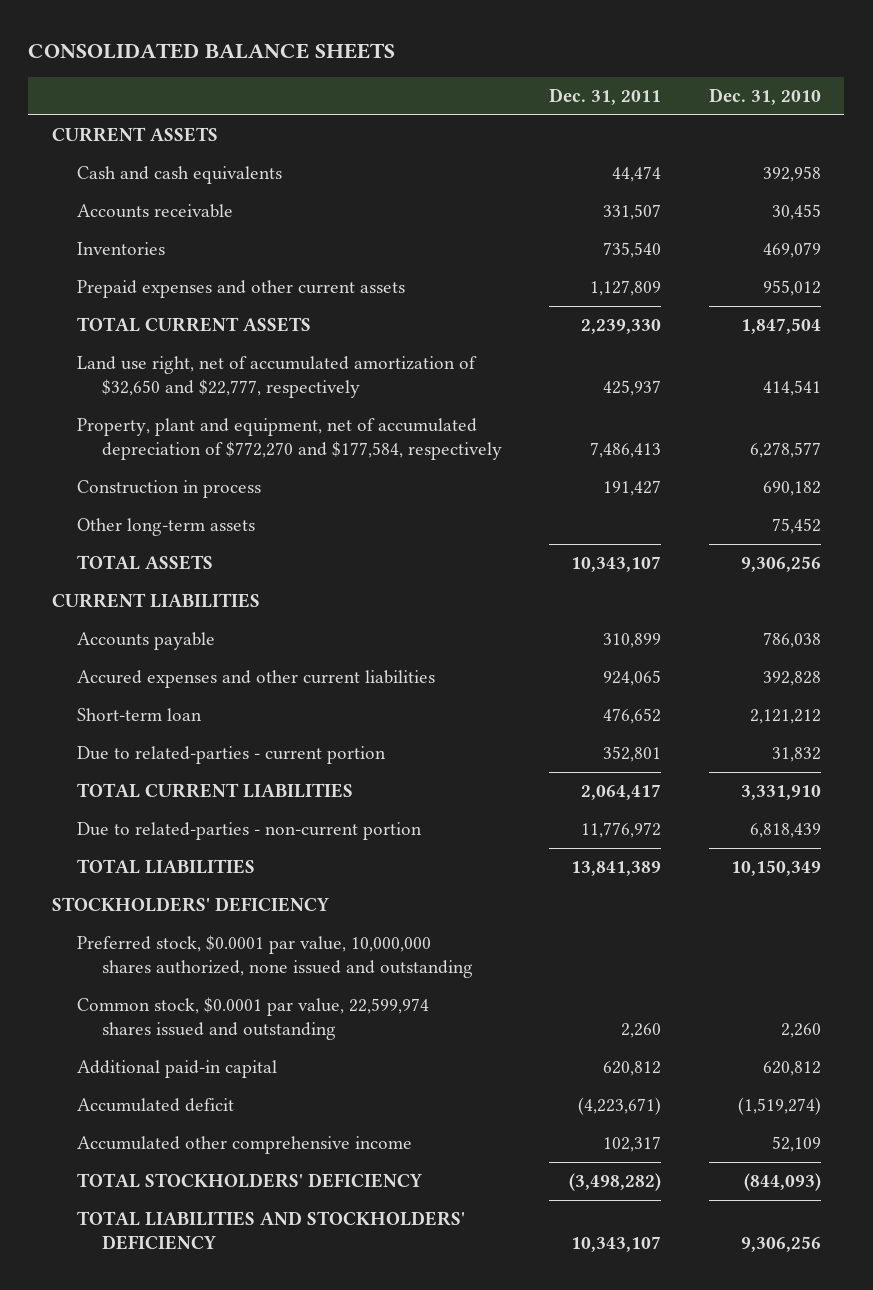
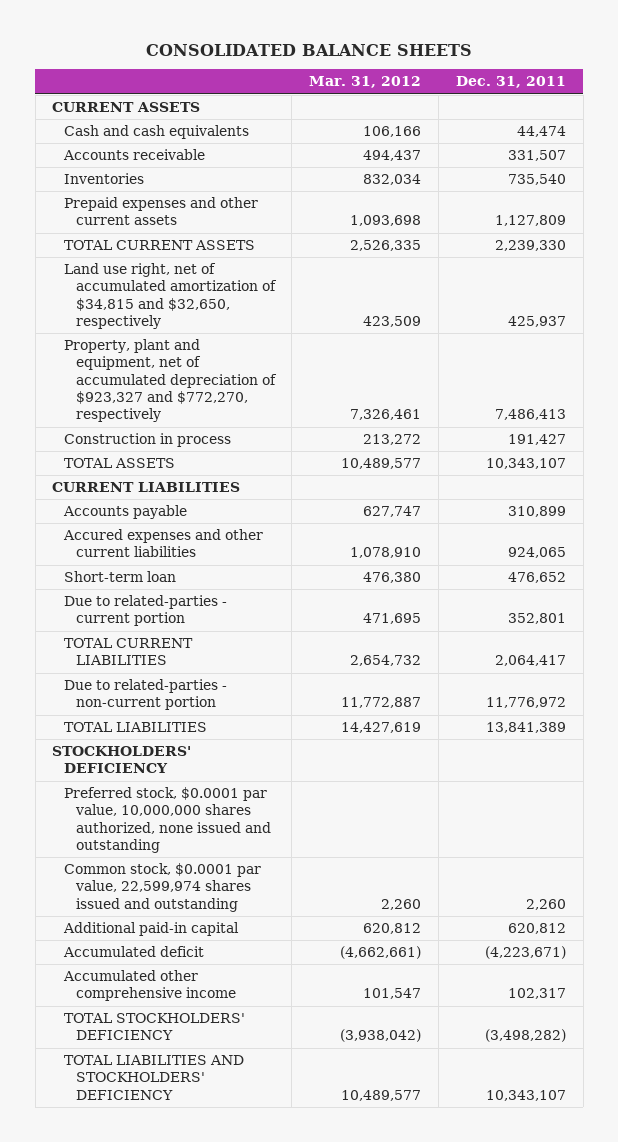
- | Dec. 31, 2011 | Dec. 31, 2010
+ | Mar. 31, 2012 | Dec. 31, 2011
- Land use right, net of accumulated amortization of $32,650 and $22,777, respectively | 425,937 | 414,541
- Property, plant and equipment, net of accumulated depreciation of $772,270 and $177,584, respectively | 7,486,413 | 6,278,577
+ Land use right, net of accumulated amortization of $34,815 and $32,650, respectively | 423,509 | 425,937
+ Property, plant and equipment, net of accumulated depreciation of $923,327 and $772,270, respectively | 7,326,461 | 7,486,413
- Other long-term assets | | 75,452

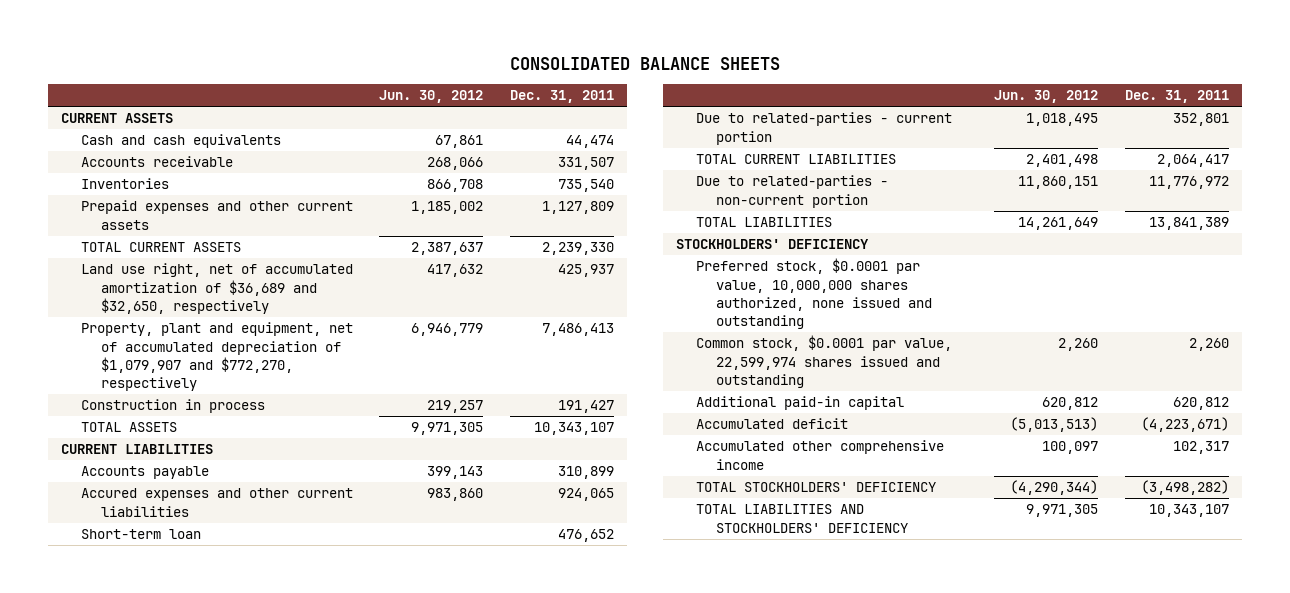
- | Mar. 31, 2012 | Dec. 31, 2011
+ | Jun. 30, 2012 | Dec. 31, 2011
- Land use right, net of accumulated amortization of $34,815 and $32,650, respectively | 423,509 | 425,937
- Property, plant and equipment, net of accumulated depreciation of $923,327 and $772,270, respectively | 7,326,461 | 7,486,413
+ Land use right, net of accumulated amortization of $36,689 and $32,650, respectively | 417,632 | 425,937
+ Property, plant and equipment, net of accumulated depreciation of $1,079,907 and $772,270, respectively | 6,946,779 | 7,486,413

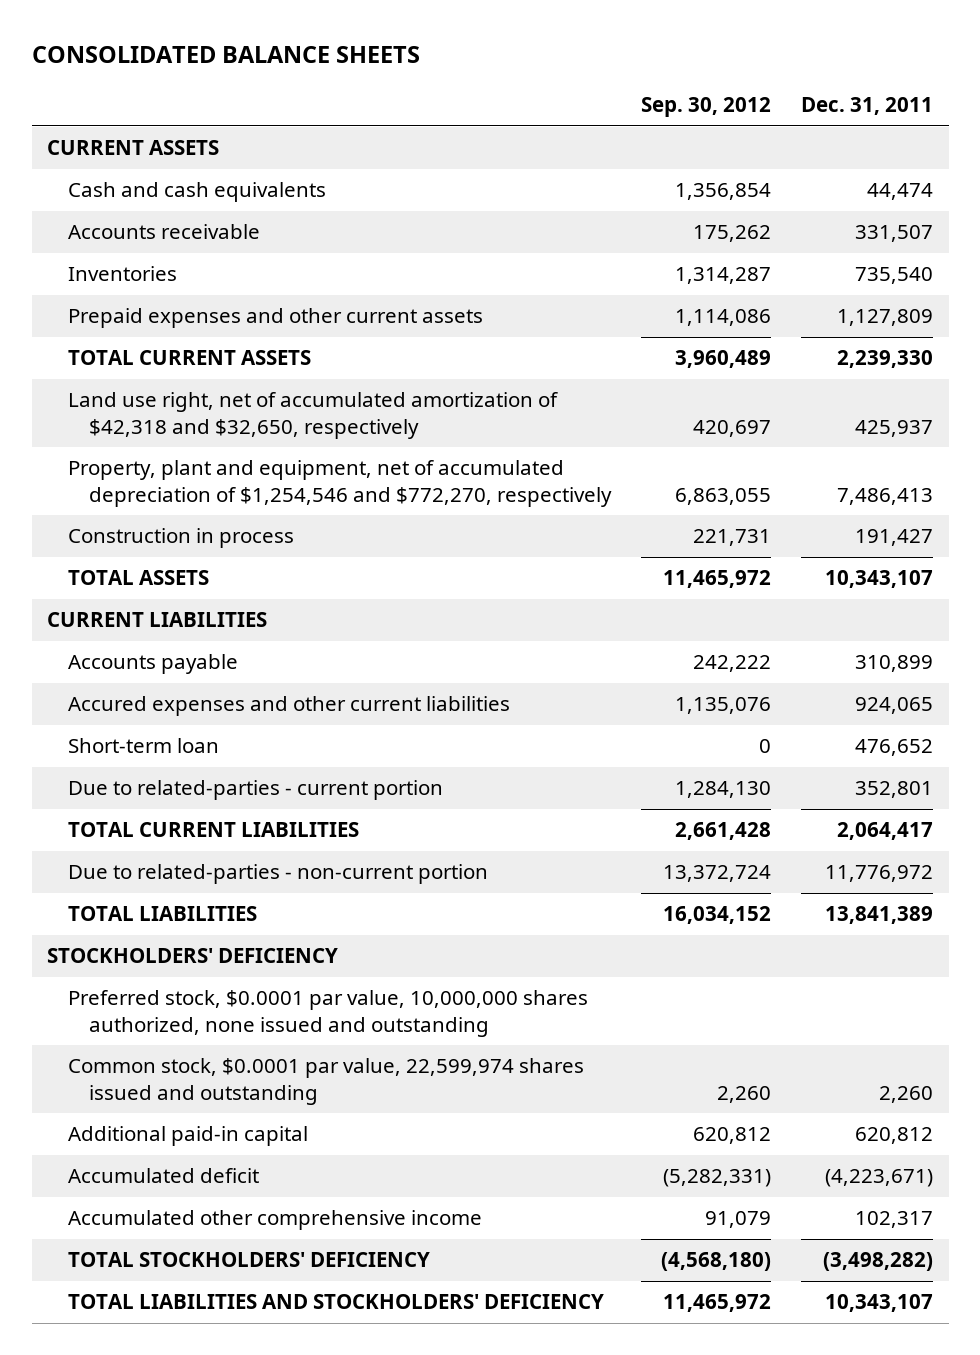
- | Jun. 30, 2012 | Dec. 31, 2011
+ | Sep. 30, 2012 | Dec. 31, 2011
- Land use right, net of accumulated amortization of $36,689 and $32,650, respectively | 417,632 | 425,937
- Property, plant and equipment, net of accumulated depreciation of $1,079,907 and $772,270, respectively | 6,946,779 | 7,486,413
+ Land use right, net of accumulated amortization of $42,318 and $32,650, respectively | 420,697 | 425,937
+ Property, plant and equipment, net of accumulated depreciation of $1,254,546 and $772,270, respectively | 6,863,055 | 7,486,413

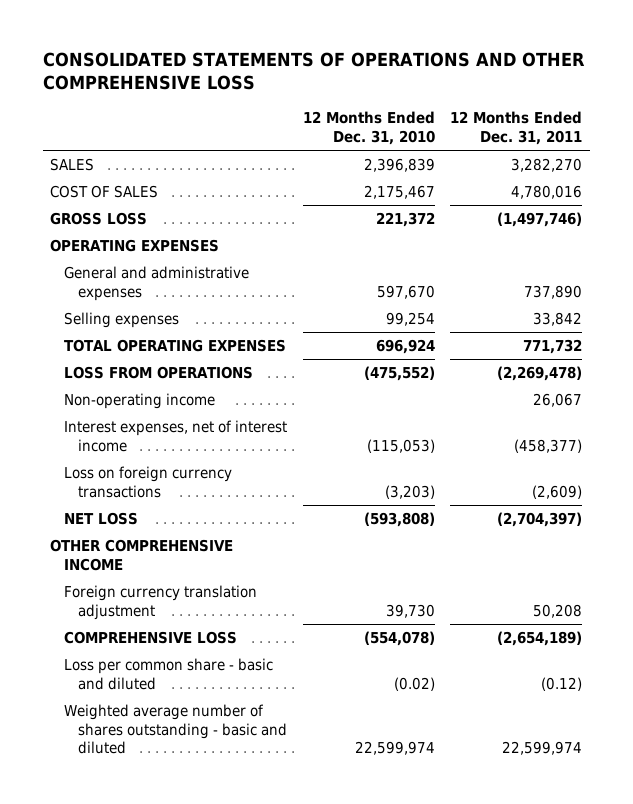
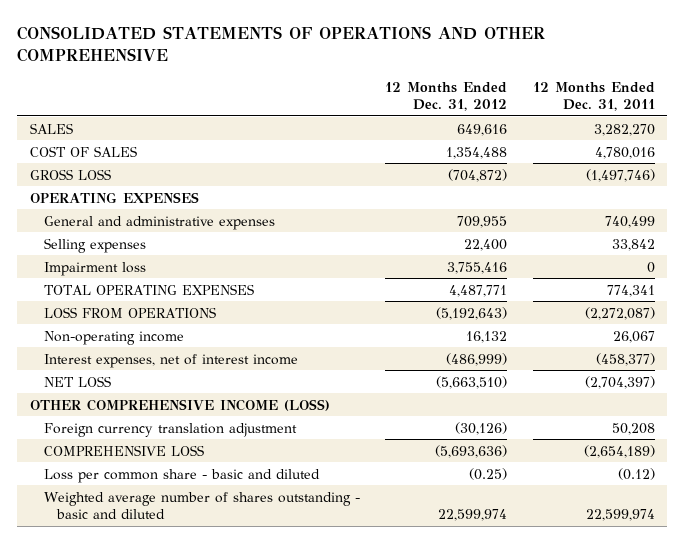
- CONSOLIDATED STATEMENTS OF OPERATIONS AND OTHER COMPREHENSIVE LOSS
+ CONSOLIDATED STATEMENTS OF OPERATIONS AND OTHER COMPREHENSIVE
- | 12 Months Ended Dec. 31, 2010 | 12 Months Ended Dec. 31, 2011
+ | 12 Months Ended Dec. 31, 2012 | 12 Months Ended Dec. 31, 2011
- General and administrative expenses | 597,670 | 737,890
+ General and administrative expenses | 709,955 | 740,499
- TOTAL OPERATING EXPENSES | 696,924 | 771,732
- LOSS FROM OPERATIONS | (475,552) | (2,269,478)
+ Impairment loss | 3,755,416 | 0
+ TOTAL OPERATING EXPENSES | 4,487,771 | 774,341
+ LOSS FROM OPERATIONS | (5,192,643) | (2,272,087)
- Loss on foreign currency transactions | (3,203) | (2,609)
- OTHER COMPREHENSIVE INCOME
+ OTHER COMPREHENSIVE INCOME (LOSS)

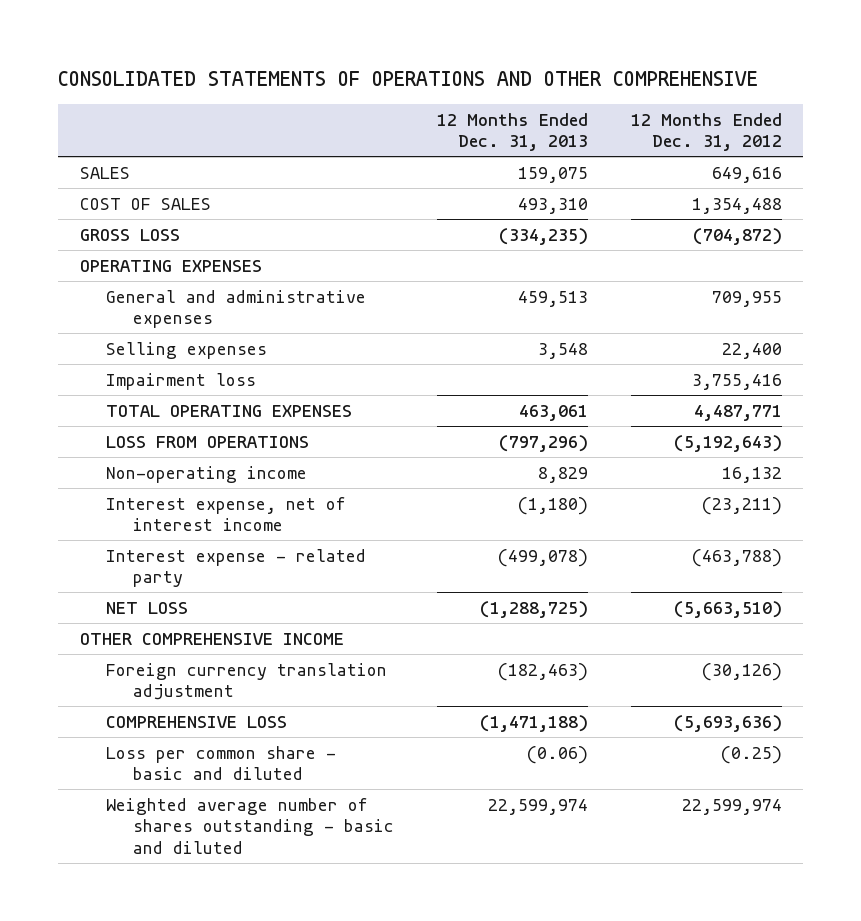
- | 12 Months Ended Dec. 31, 2012 | 12 Months Ended Dec. 31, 2011
+ | 12 Months Ended Dec. 31, 2013 | 12 Months Ended Dec. 31, 2012
- Interest expenses, net of interest income | (486,999) | (458,377)
+ Interest expense, net of interest income | (1,180) | (23,211)
+ Interest expense - related party | (499,078) | (463,788)
- OTHER COMPREHENSIVE INCOME (LOSS)
+ OTHER COMPREHENSIVE INCOME

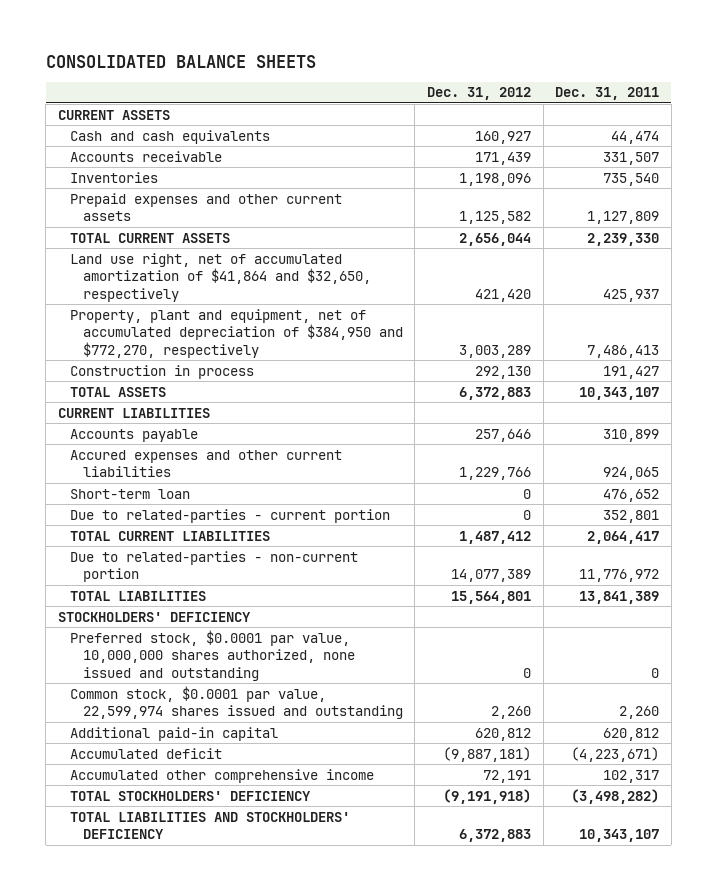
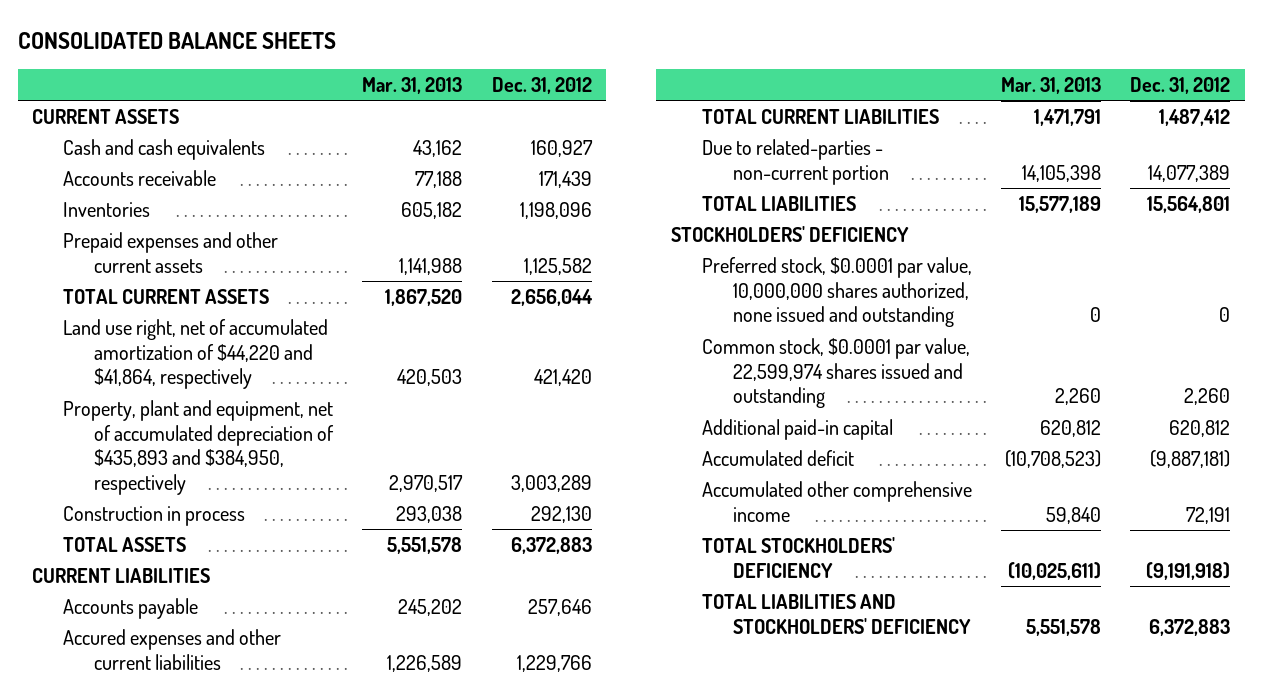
- | Dec. 31, 2012 | Dec. 31, 2011
+ | Mar. 31, 2013 | Dec. 31, 2012
- Land use right, net of accumulated amortization of $41,864 and $32,650, respectively | 421,420 | 425,937
- Property, plant and equipment, net of accumulated depreciation of $384,950 and $772,270, respectively | 3,003,289 | 7,486,413
+ Land use right, net of accumulated amortization of $44,220 and $41,864, respectively | 420,503 | 421,420
+ Property, plant and equipment, net of accumulated depreciation of $435,893 and $384,950, respectively | 2,970,517 | 3,003,289
- Short-term loan | 0 | 476,652
- Due to related-parties - current portion | 0 | 352,801

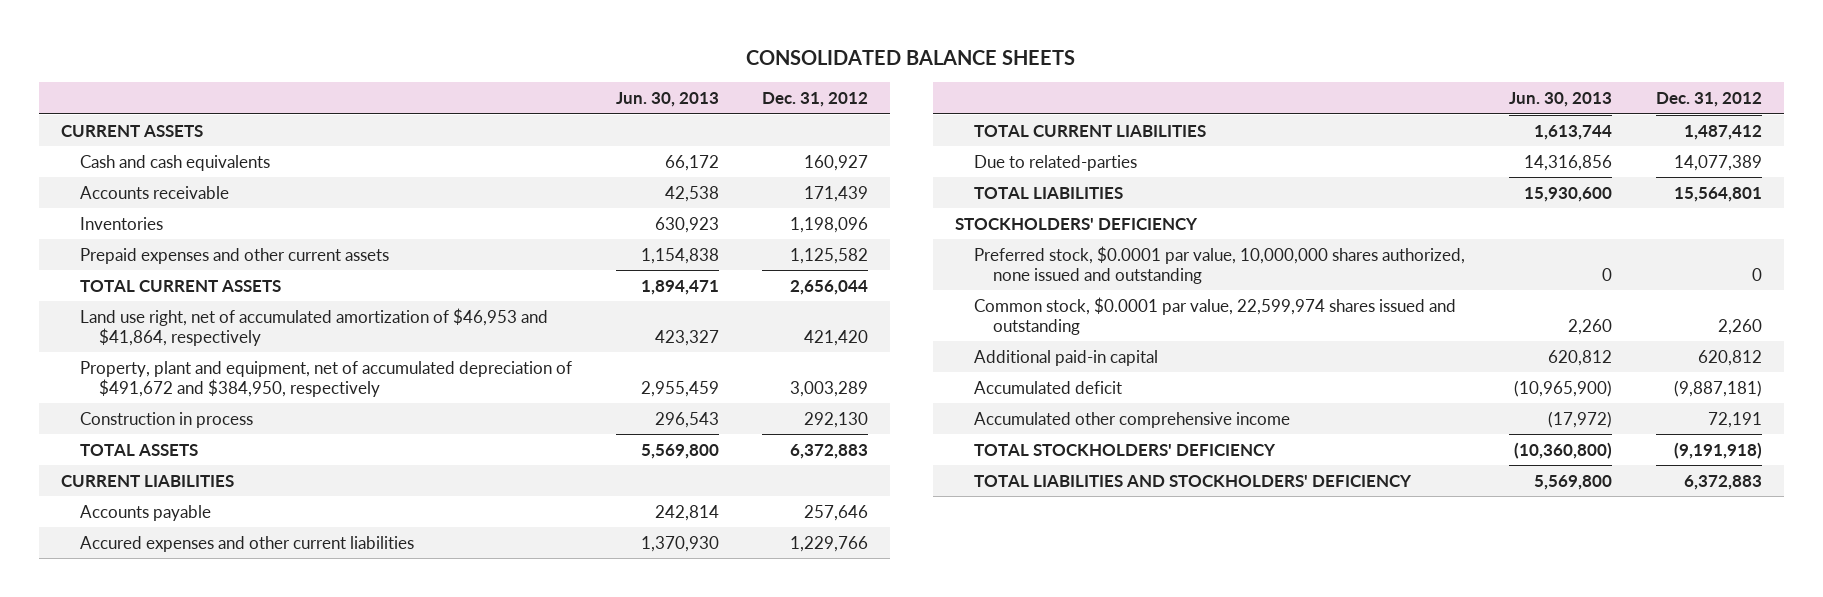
- | Mar. 31, 2013 | Dec. 31, 2012
+ | Jun. 30, 2013 | Dec. 31, 2012
- Land use right, net of accumulated amortization of $44,220 and $41,864, respectively | 420,503 | 421,420
- Property, plant and equipment, net of accumulated depreciation of $435,893 and $384,950, respectively | 2,970,517 | 3,003,289
+ Land use right, net of accumulated amortization of $46,953 and $41,864, respectively | 423,327 | 421,420
+ Property, plant and equipment, net of accumulated depreciation of $491,672 and $384,950, respectively | 2,955,459 | 3,003,289
- Due to related-parties - non-current portion | 14,105,398 | 14,077,389
+ Due to related-parties | 14,316,856 | 14,077,389

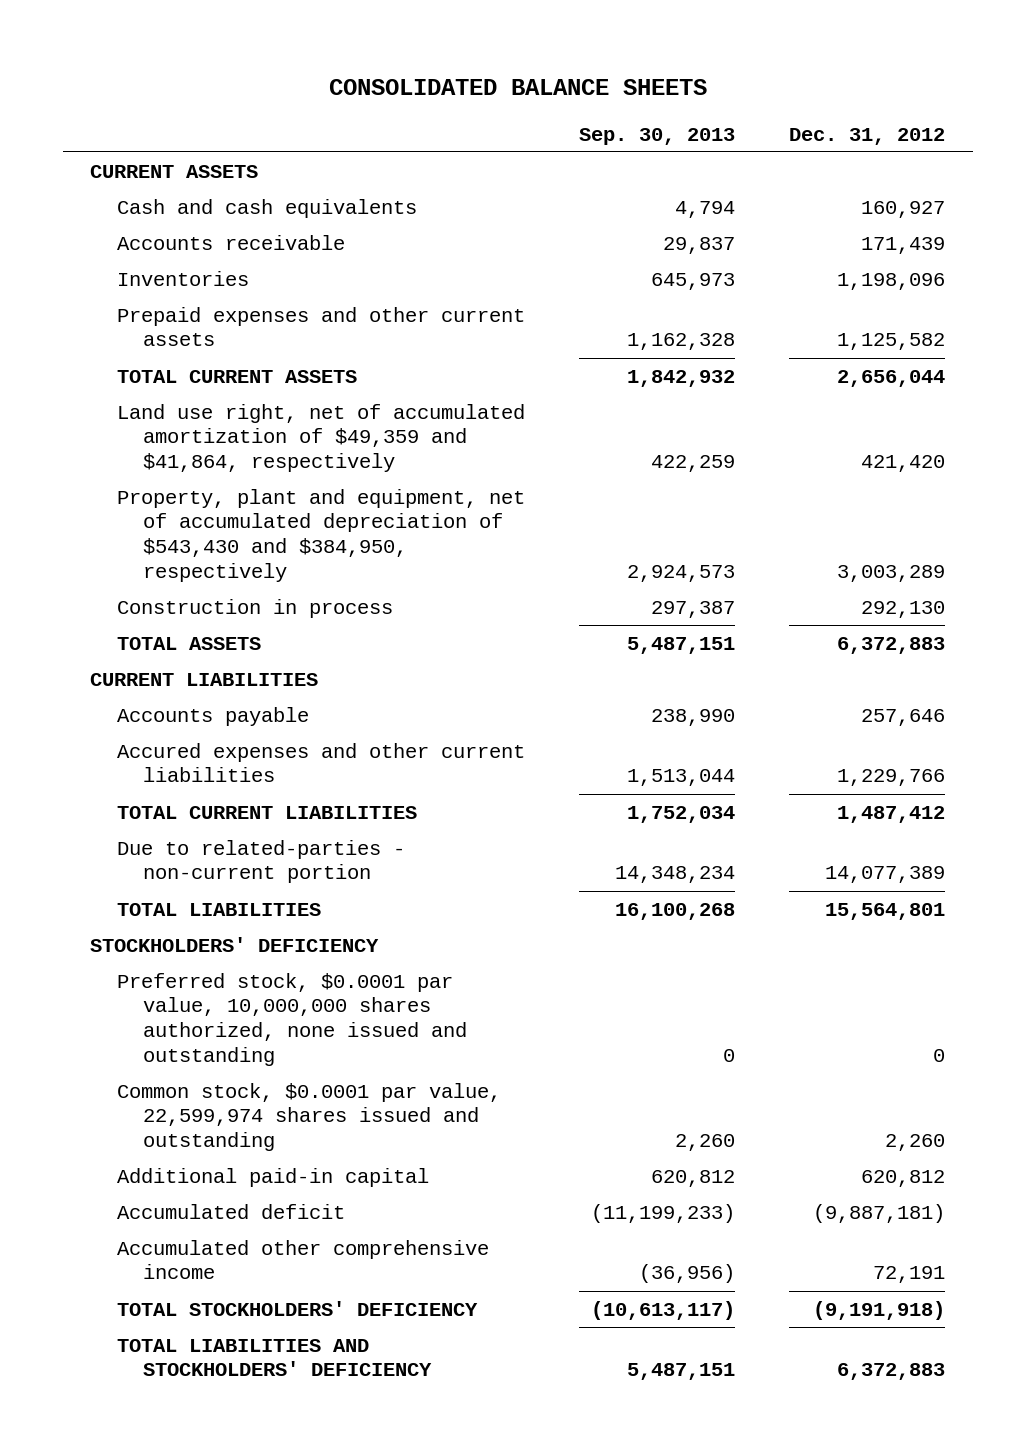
- | Jun. 30, 2013 | Dec. 31, 2012
+ | Sep. 30, 2013 | Dec. 31, 2012
- Land use right, net of accumulated amortization of $46,953 and $41,864, respectively | 423,327 | 421,420
- Property, plant and equipment, net of accumulated depreciation of $491,672 and $384,950, respectively | 2,955,459 | 3,003,289
+ Land use right, net of accumulated amortization of $49,359 and $41,864, respectively | 422,259 | 421,420
+ Property, plant and equipment, net of accumulated depreciation of $543,430 and $384,950, respectively | 2,924,573 | 3,003,289
- Due to related-parties | 14,316,856 | 14,077,389
+ Due to related-parties - non-current portion | 14,348,234 | 14,077,389

